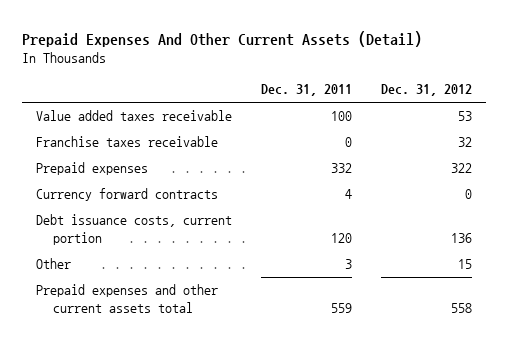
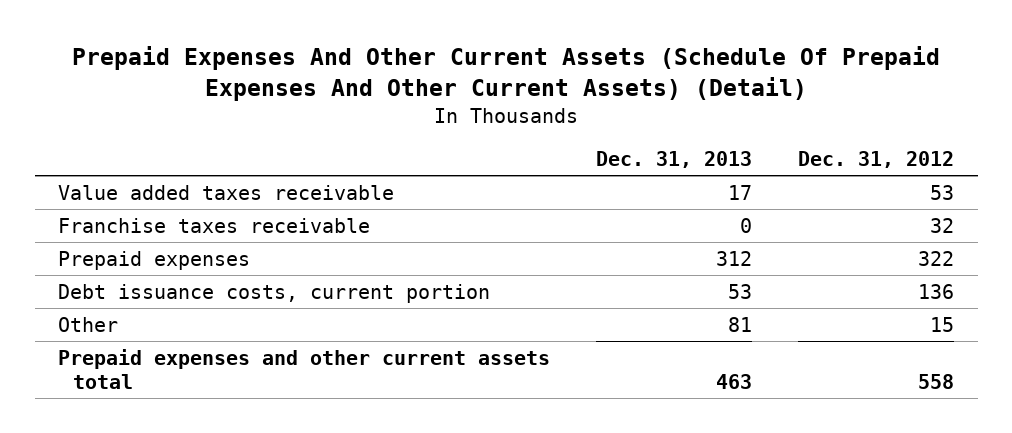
- Prepaid Expenses And Other Current Assets (Detail)
+ Prepaid Expenses And Other Current Assets (Schedule Of Prepaid Expenses And Other Current Assets) (Detail)
- | Dec. 31, 2011 | Dec. 31, 2012
+ | Dec. 31, 2013 | Dec. 31, 2012
- Currency forward contracts | 4 | 0

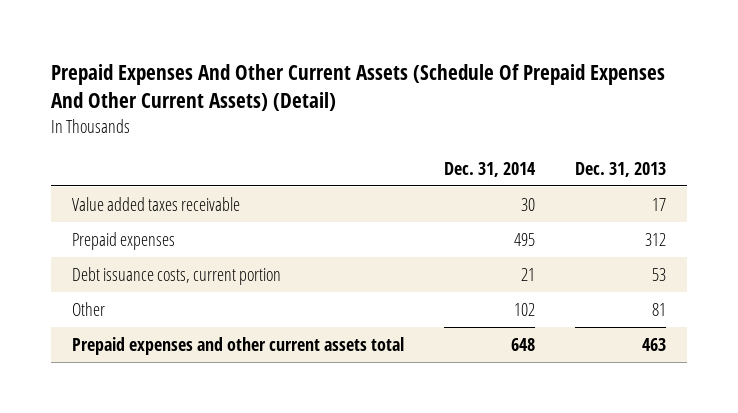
- | Dec. 31, 2013 | Dec. 31, 2012
+ | Dec. 31, 2014 | Dec. 31, 2013
- Franchise taxes receivable | 0 | 32

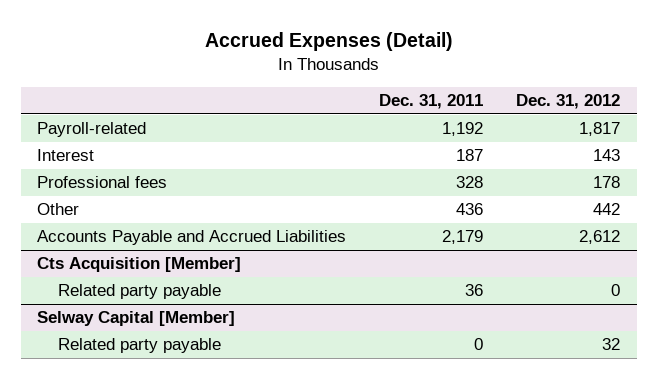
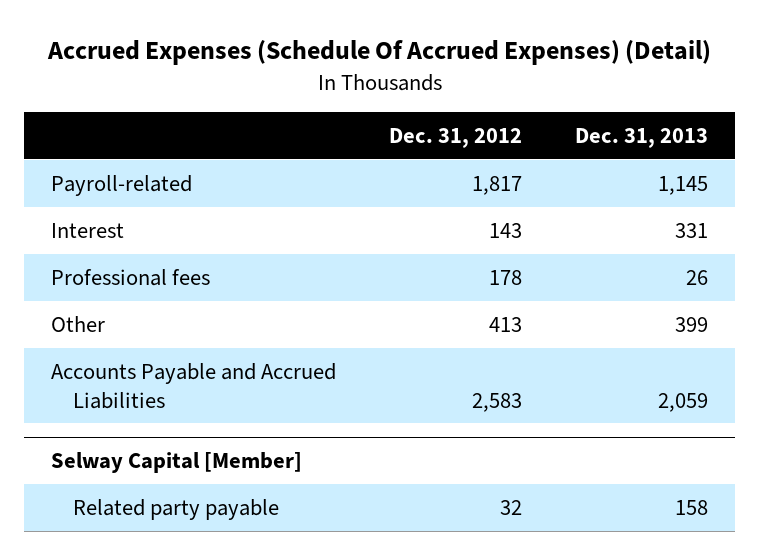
- Accrued Expenses (Detail)
+ Accrued Expenses (Schedule Of Accrued Expenses) (Detail)
- | Dec. 31, 2011 | Dec. 31, 2012
+ | Dec. 31, 2012 | Dec. 31, 2013
- Other | 436 | 442
- Accounts Payable and Accrued Liabilities | 2,179 | 2,612
- Cts Acquisition [Member]
- Related party payable | 36 | 0
+ Other | 413 | 399
+ Accounts Payable and Accrued Liabilities | 2,583 | 2,059

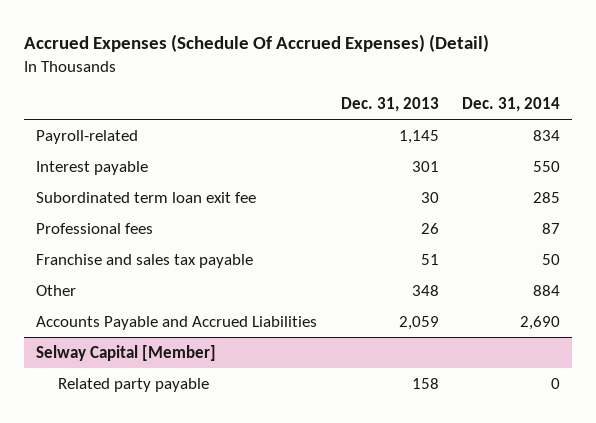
- | Dec. 31, 2012 | Dec. 31, 2013
+ | Dec. 31, 2013 | Dec. 31, 2014
- Interest | 143 | 331
+ Interest payable | 301 | 550
+ Subordinated term loan exit fee | 30 | 285
- Other | 413 | 399
+ Franchise and sales tax payable | 51 | 50
+ Other | 348 | 884

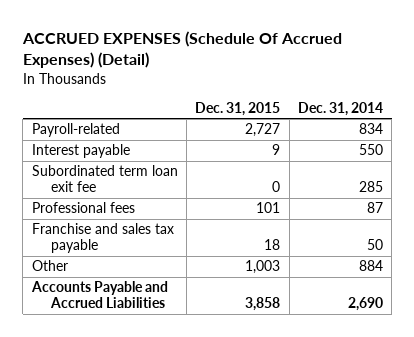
- Accrued Expenses (Schedule Of Accrued Expenses) (Detail)
+ ACCRUED EXPENSES (Schedule Of Accrued Expenses) (Detail)
- | Dec. 31, 2013 | Dec. 31, 2014
+ | Dec. 31, 2015 | Dec. 31, 2014
- Selway Capital [Member]
- Related party payable | 158 | 0

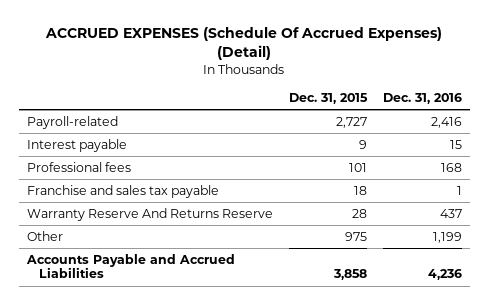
- | Dec. 31, 2015 | Dec. 31, 2014
+ | Dec. 31, 2015 | Dec. 31, 2016
- Subordinated term loan exit fee | 0 | 285
- Other | 1,003 | 884
+ Warranty Reserve And Returns Reserve | 28 | 437
+ Other | 975 | 1,199

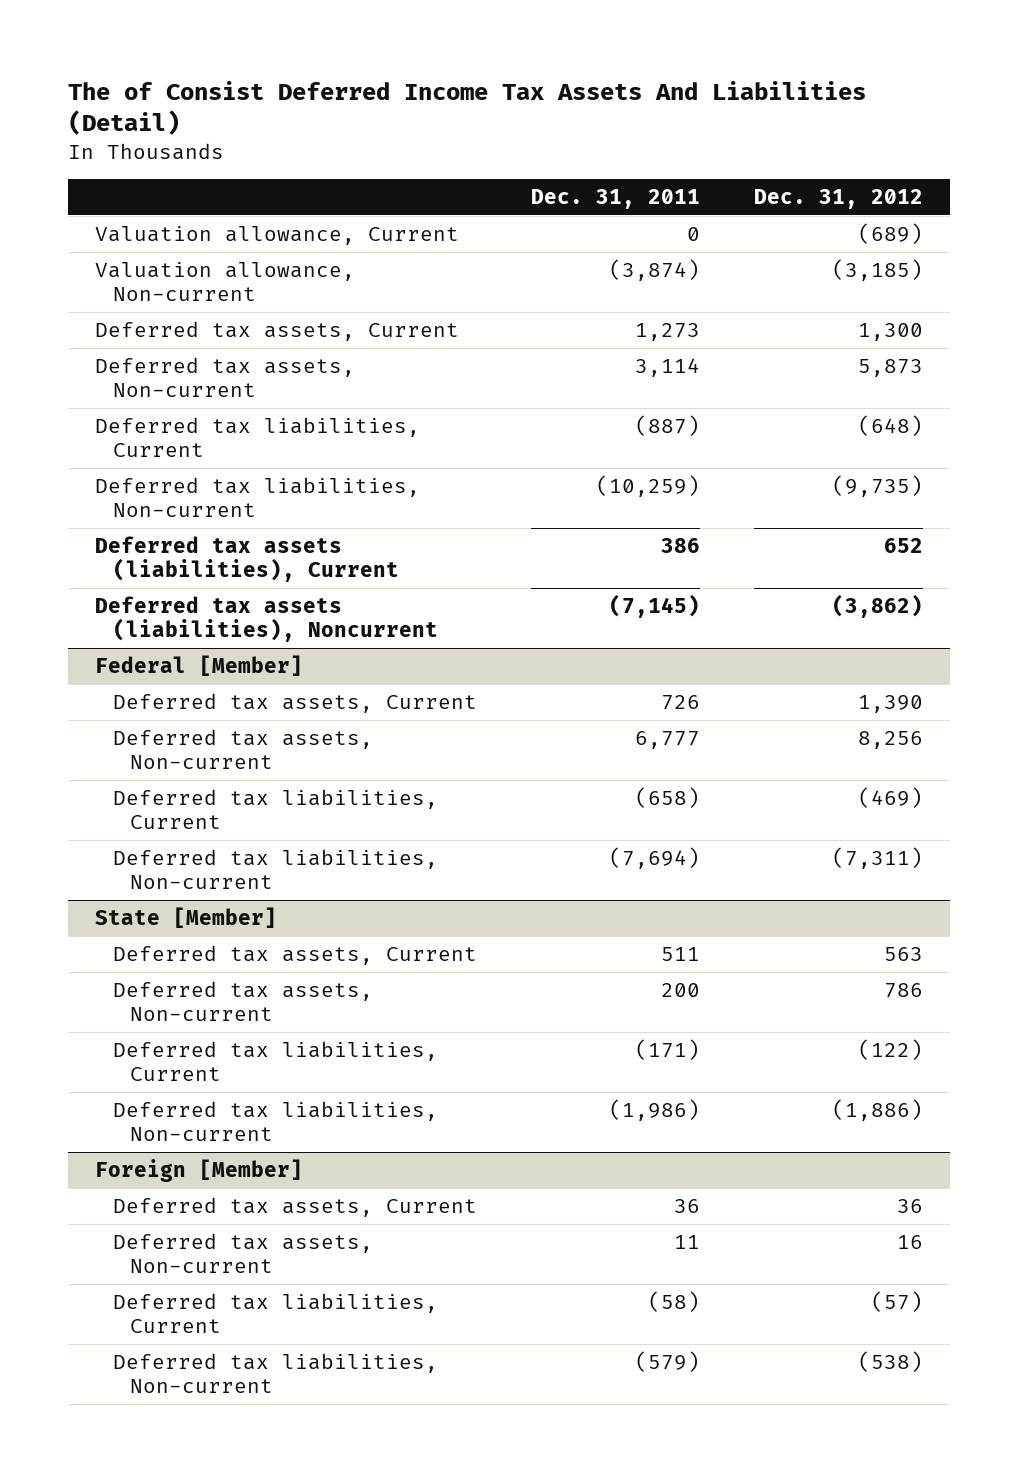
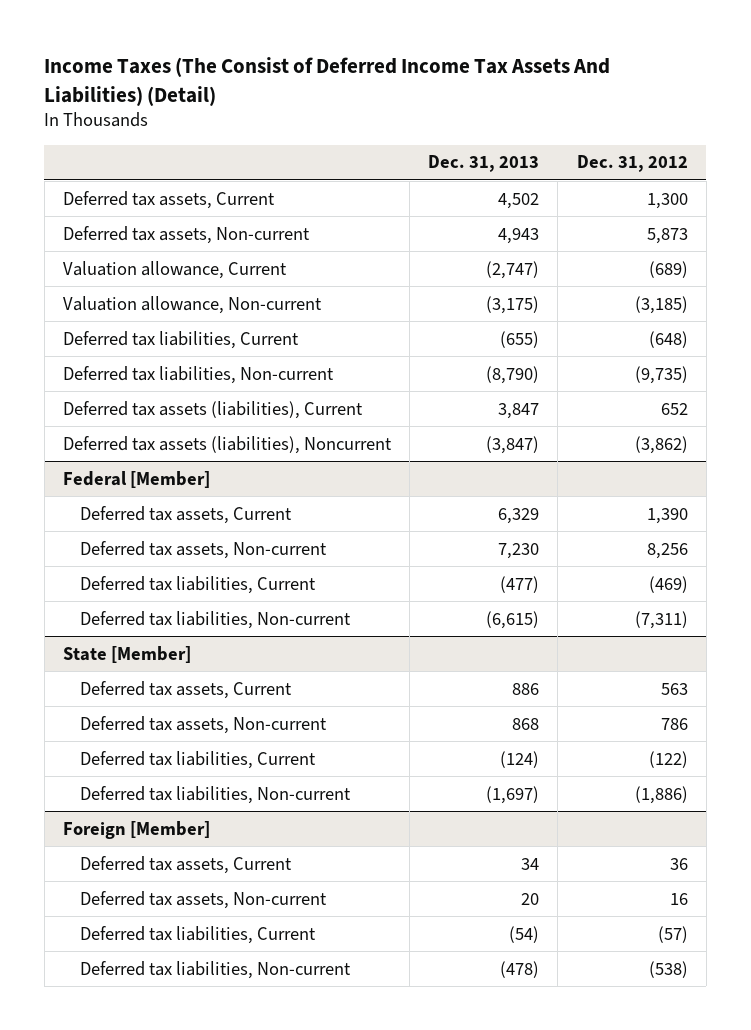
- The of Consist Deferred Income Tax Assets And Liabilities (Detail)
+ Income Taxes (The Consist of Deferred Income Tax Assets And Liabilities) (Detail)
- | Dec. 31, 2011 | Dec. 31, 2012
+ | Dec. 31, 2013 | Dec. 31, 2012
moved down: Valuation allowance, Current | (2,747) | (689)
moved down: Valuation allowance, Non-current | (3,175) | (3,185)

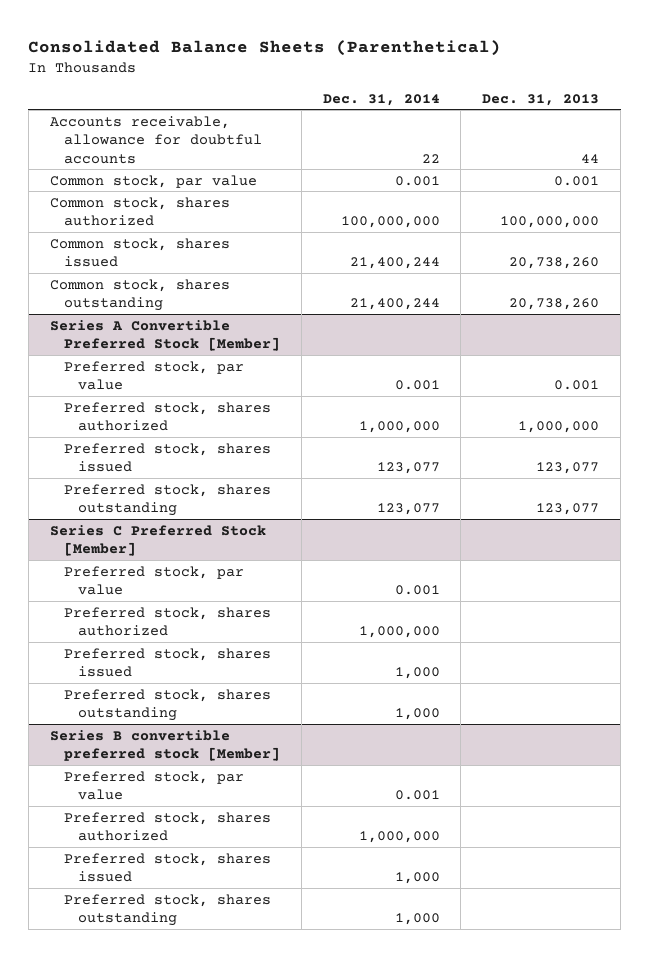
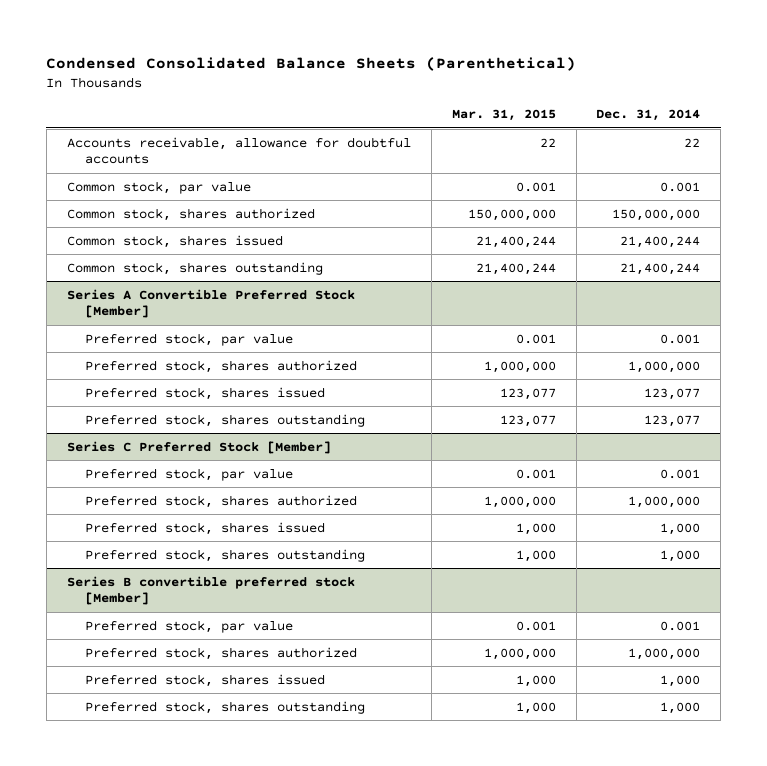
- Consolidated Balance Sheets (Parenthetical)
+ Condensed Consolidated Balance Sheets (Parenthetical)
- | Dec. 31, 2014 | Dec. 31, 2013
+ | Mar. 31, 2015 | Dec. 31, 2014
- Common stock, shares authorized | 100,000,000 | 100,000,000
+ Common stock, shares authorized | 150,000,000 | 150,000,000

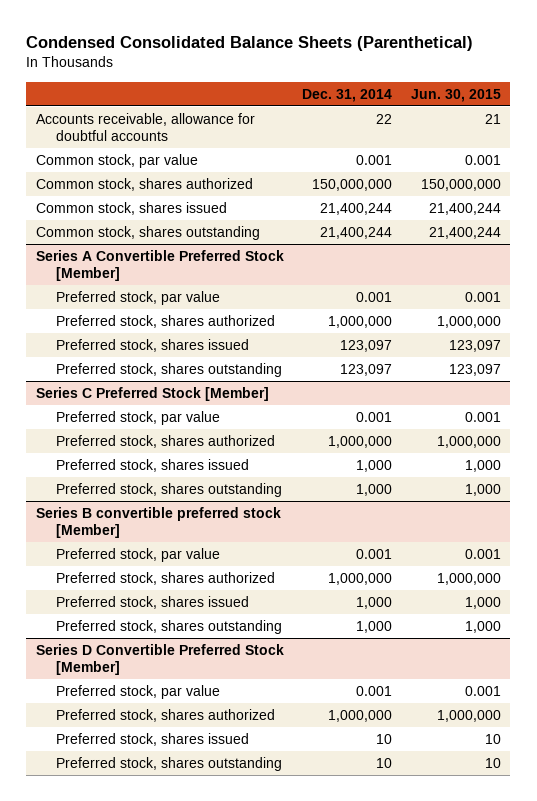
- | Mar. 31, 2015 | Dec. 31, 2014
+ | Dec. 31, 2014 | Jun. 30, 2015
@ Series A Convertible Preferred Stock [Member]
- Preferred stock, shares issued | 123,077 | 123,077
- Preferred stock, shares outstanding | 123,077 | 123,077
+ Preferred stock, shares issued | 123,097 | 123,097
+ Preferred stock, shares outstanding | 123,097 | 123,097
+ Series D Convertible Preferred Stock [Member]
+ Preferred stock, par value | 0.001 | 0.001
+ Preferred stock, shares authorized | 1,000,000 | 1,000,000
+ Preferred stock, shares issued | 10 | 10
+ Preferred stock, shares outstanding | 10 | 10

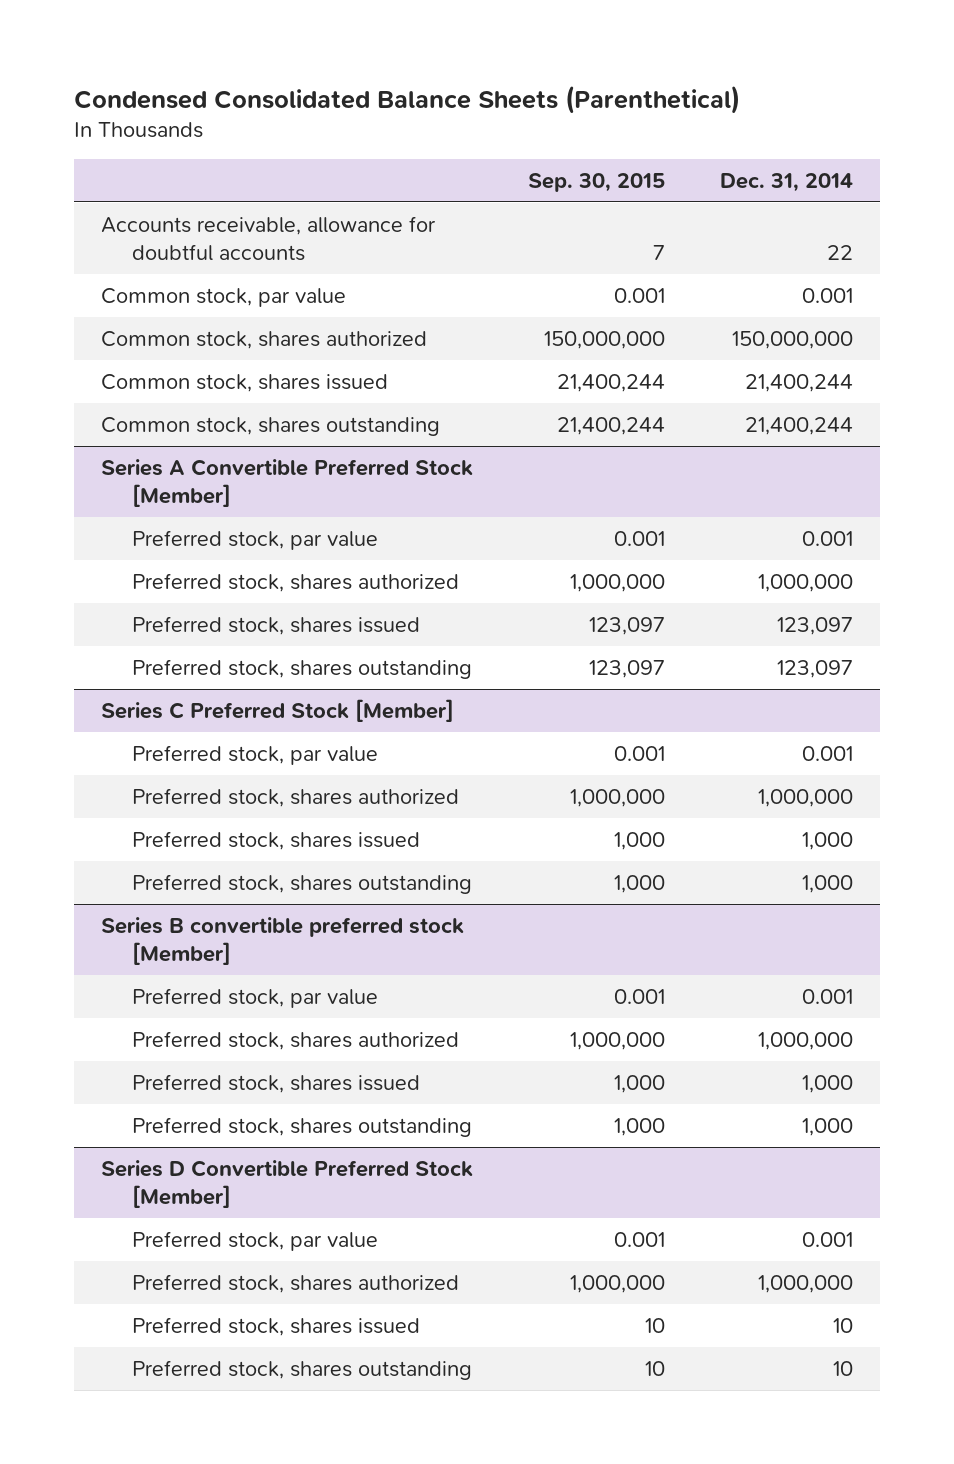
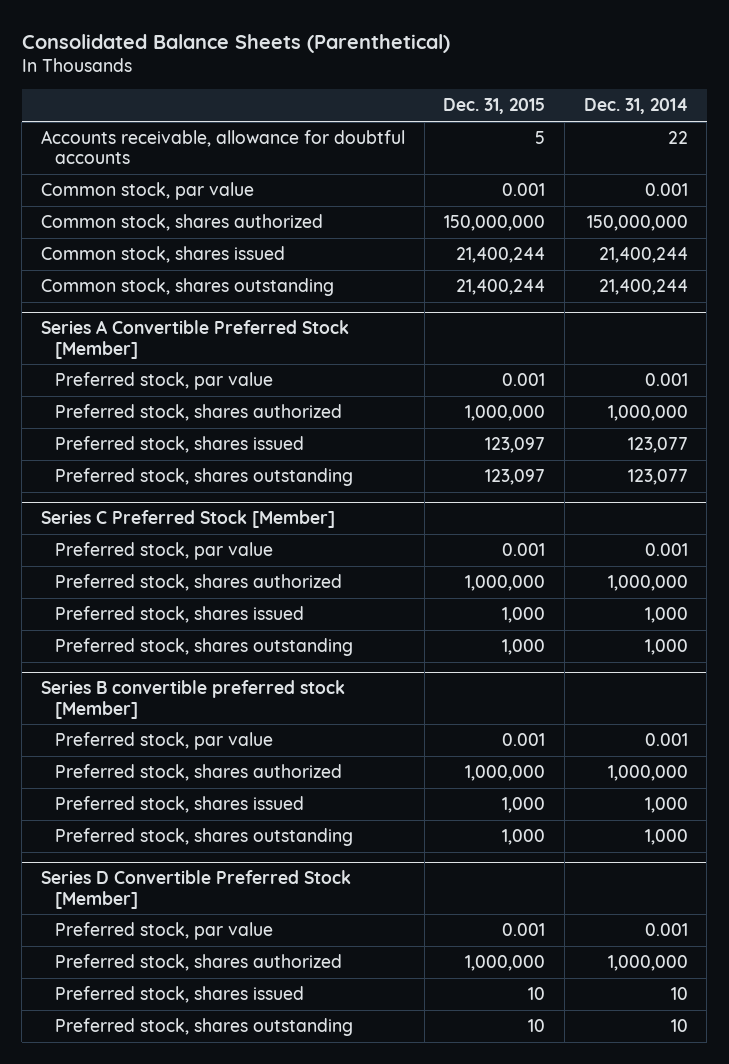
- Condensed Consolidated Balance Sheets (Parenthetical)
+ Consolidated Balance Sheets (Parenthetical)
- | Sep. 30, 2015 | Dec. 31, 2014
+ | Dec. 31, 2015 | Dec. 31, 2014
@ Series A Convertible Preferred Stock [Member]
- Preferred stock, shares issued | 123,097 | 123,097
- Preferred stock, shares outstanding | 123,097 | 123,097
+ Preferred stock, shares issued | 123,097 | 123,077
+ Preferred stock, shares outstanding | 123,097 | 123,077

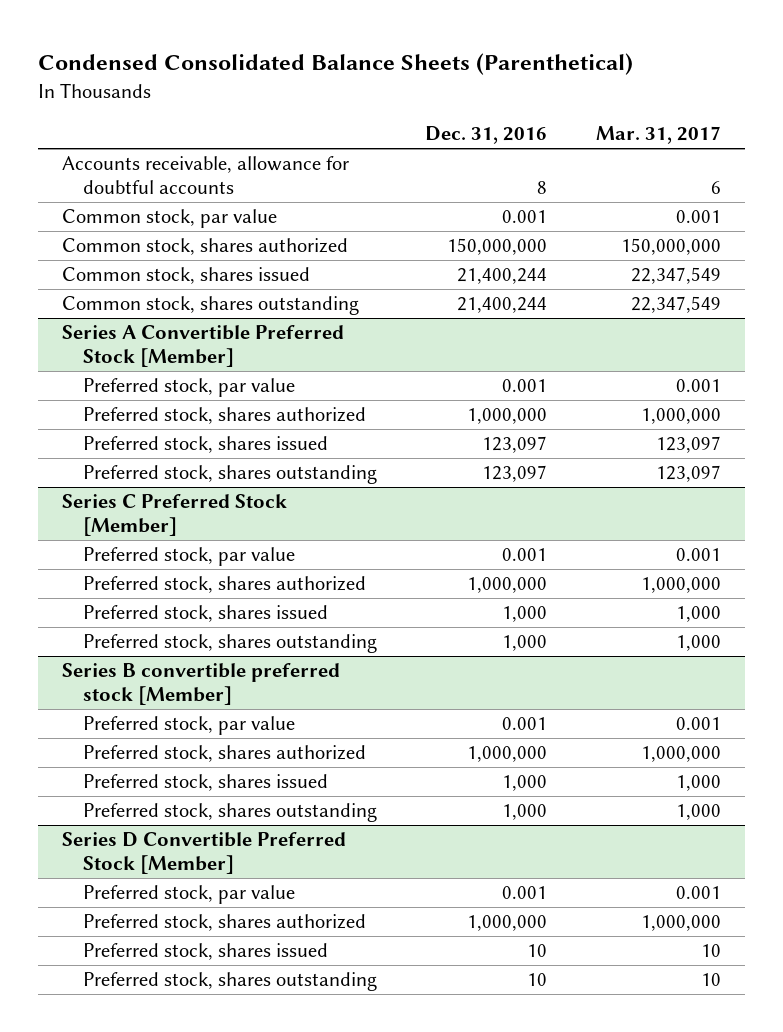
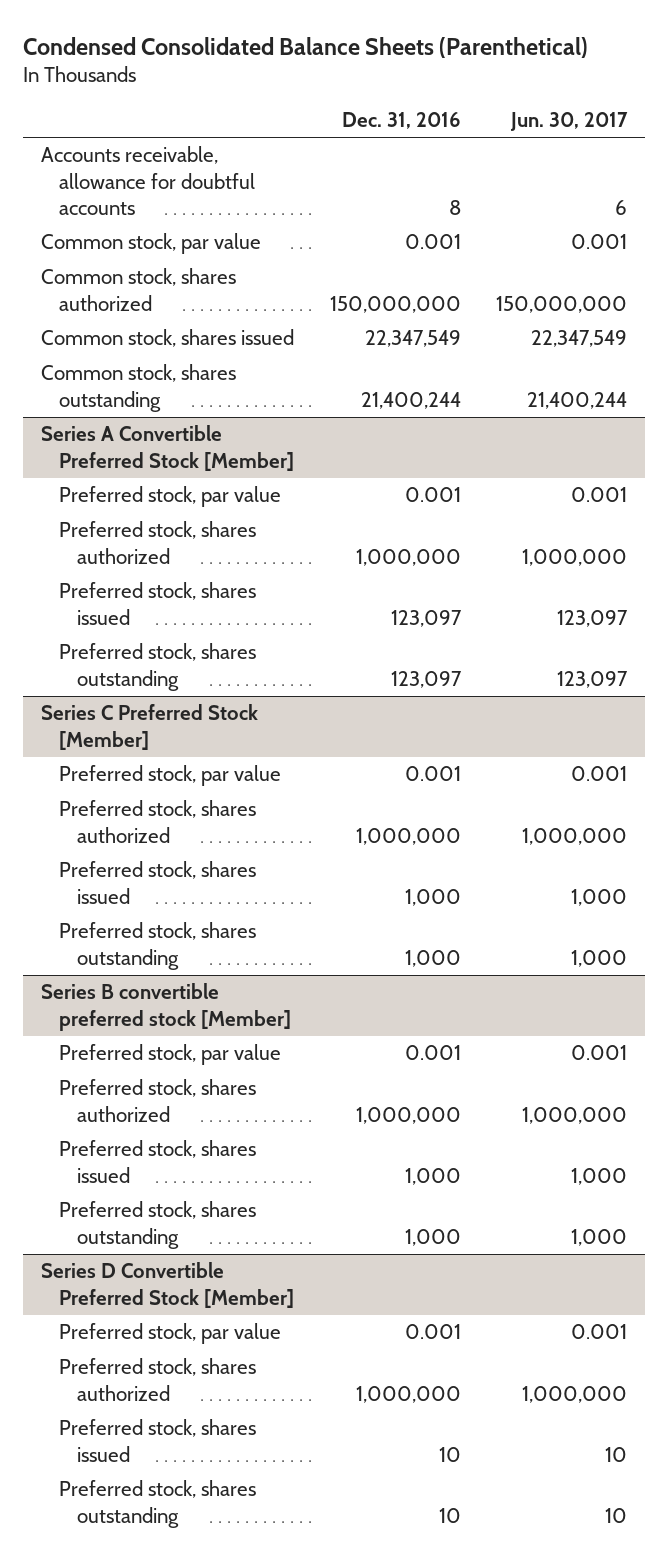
- | Dec. 31, 2016 | Mar. 31, 2017
+ | Dec. 31, 2016 | Jun. 30, 2017
- Common stock, shares issued | 21,400,244 | 22,347,549
+ Common stock, shares issued | 22,347,549 | 22,347,549

